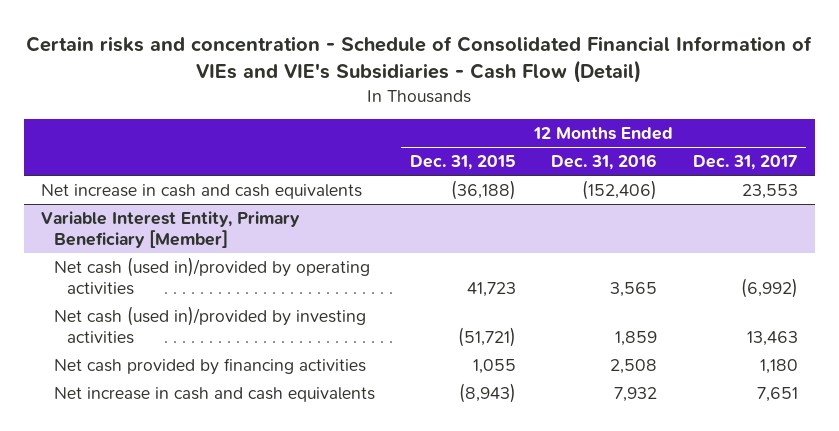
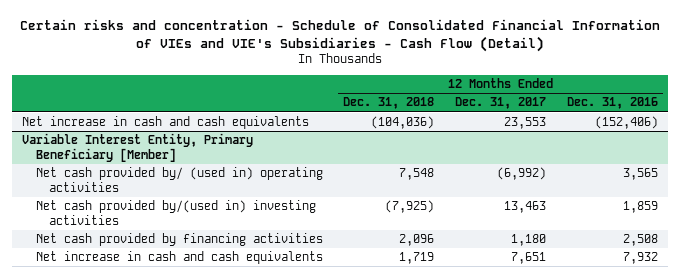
- | 12 Months Ended Dec. 31, 2015 | 12 Months Ended Dec. 31, 2016 | 12 Months Ended Dec. 31, 2017
+ | 12 Months Ended Dec. 31, 2018 | 12 Months Ended Dec. 31, 2017 | 12 Months Ended Dec. 31, 2016
@ Variable Interest Entity, Primary Beneficiary [Member]
- Net cash (used in)/provided by operating activities | 41,723 | 3,565 | (6,992)
- Net cash (used in)/provided by investing activities | (51,721) | 1,859 | 13,463
+ Net cash provided by/ (used in) operating activities | 7,548 | (6,992) | 3,565
+ Net cash provided by/(used in) investing activities | (7,925) | 13,463 | 1,859

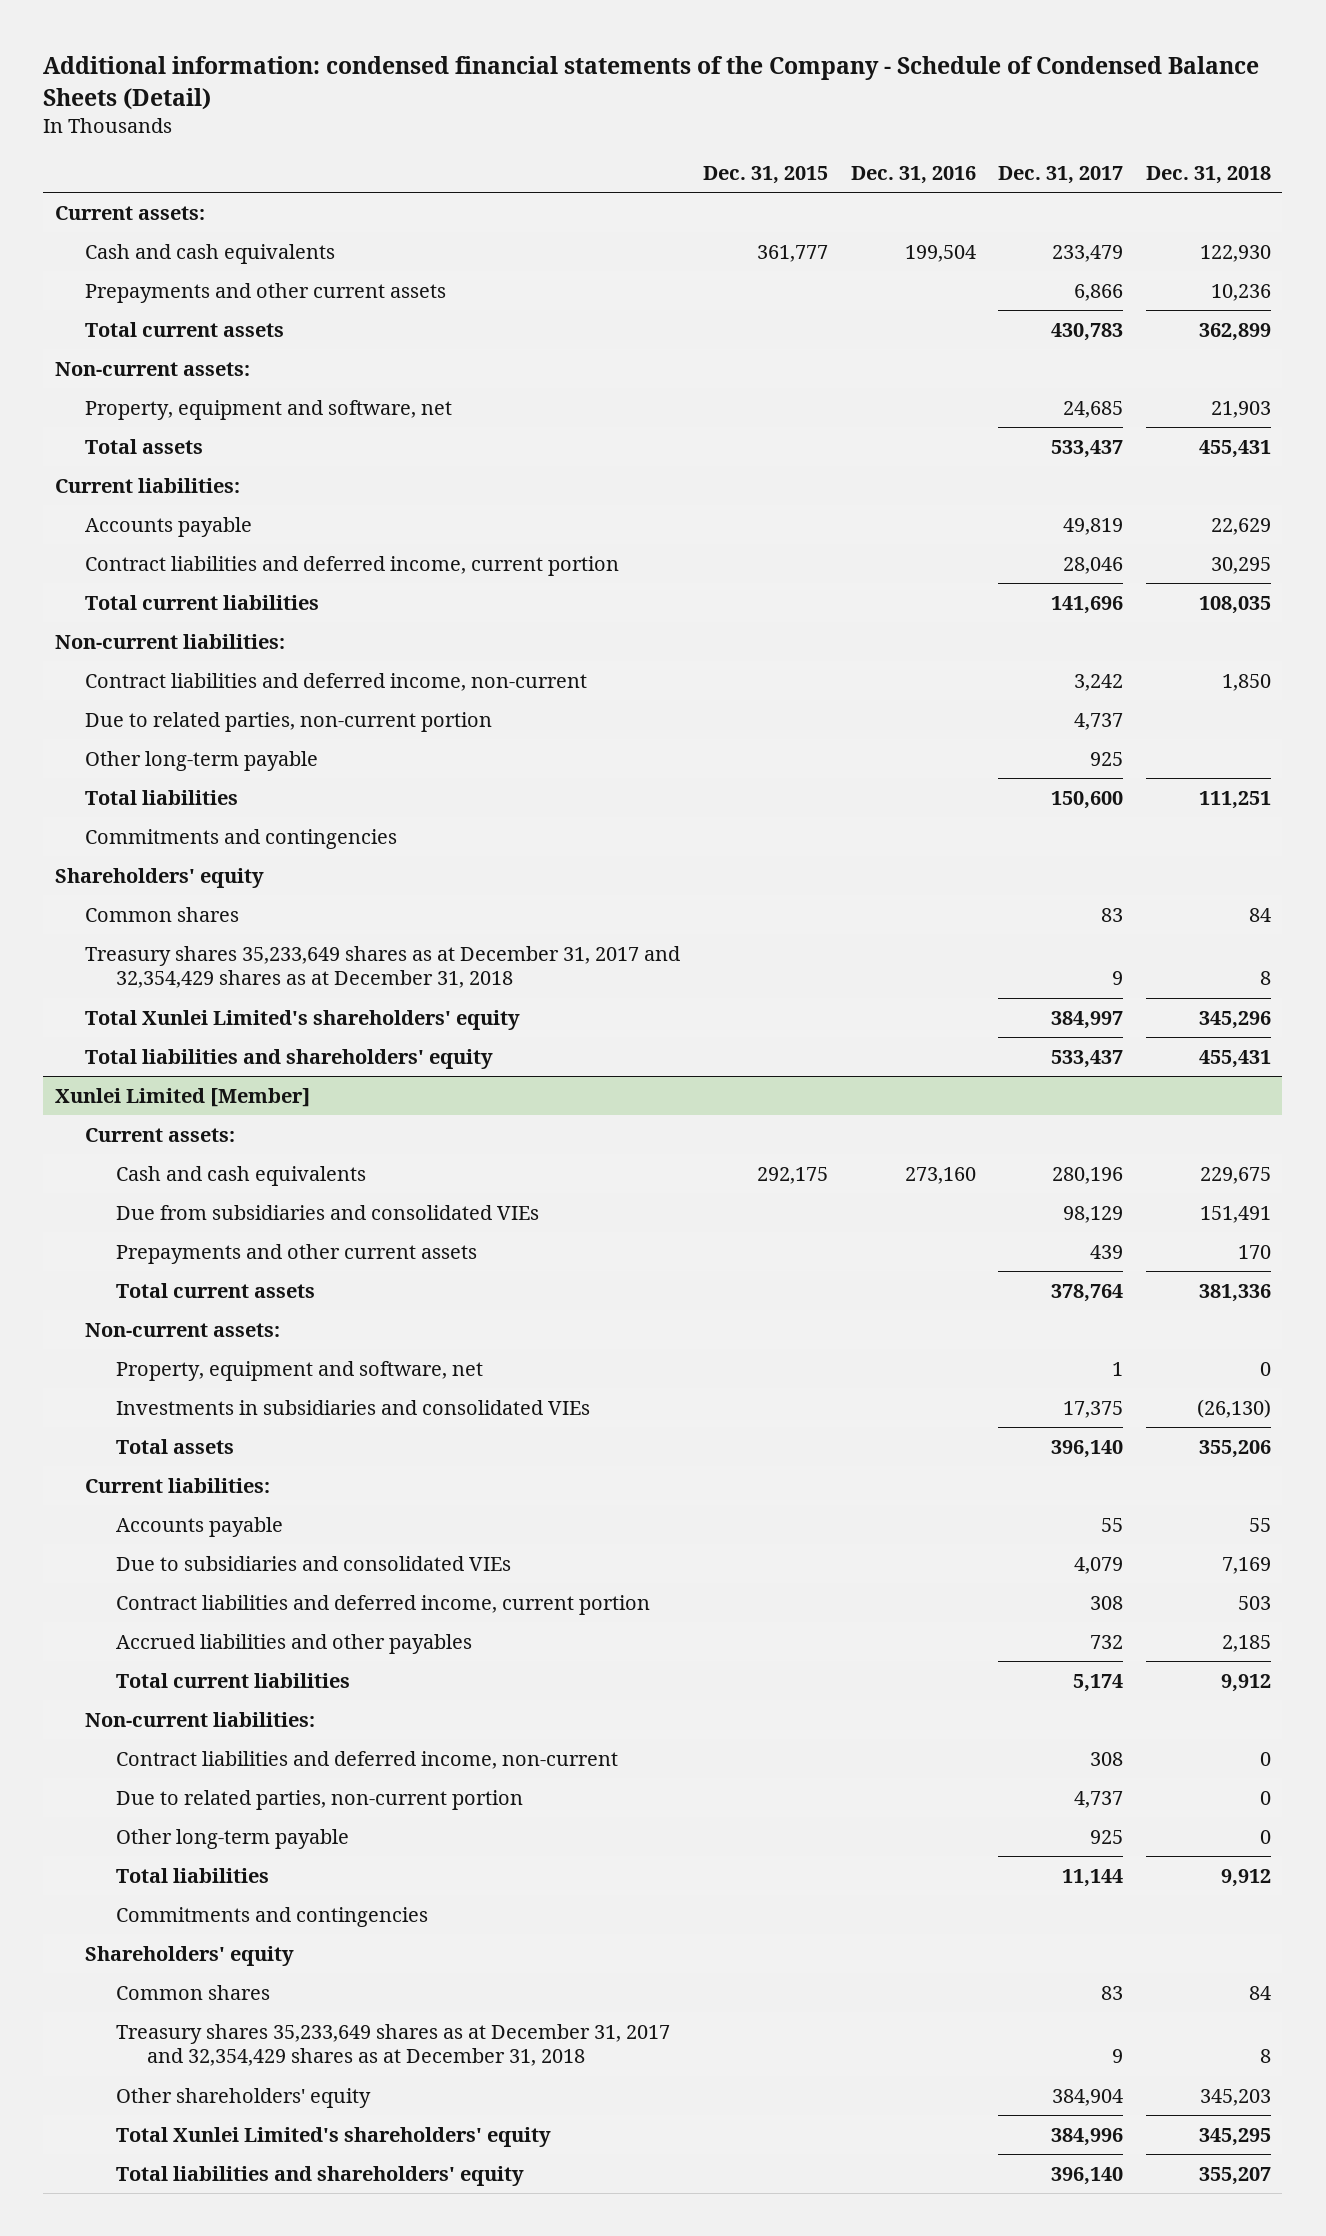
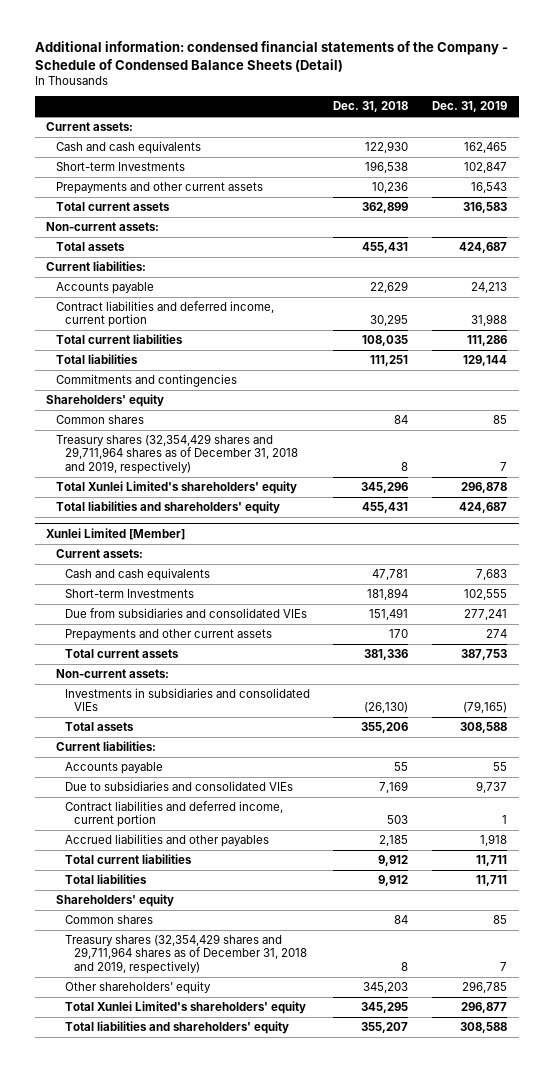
- | Dec. 31, 2015 | Dec. 31, 2016 | Dec. 31, 2017 | Dec. 31, 2018
+ | Dec. 31, 2018 | Dec. 31, 2019
+ Short-term Investments | 196,538 | 102,847
- Property, equipment and software, net | | | 24,685 | 21,903
- Non-current liabilities:
- Contract liabilities and deferred income, non-current | | | 3,242 | 1,850
- Due to related parties, non-current portion | | | 4,737 |
- Other long-term payable | | | 925 |
- Treasury shares 35,233,649 shares as at December 31, 2017 and 32,354,429 shares as at December 31, 2018 | | | 9 | 8
+ Treasury shares (32,354,429 shares and 29,711,964 shares as of December 31, 2018 and 2019, respectively) | 8 | 7
@ Xunlei Limited [Member]
- Cash and cash equivalents | 292,175 | 273,160 | 280,196 | 229,675
+ Cash and cash equivalents | 47,781 | 7,683
+ Short-term Investments | 181,894 | 102,555
- Property, equipment and software, net | | | 1 | 0
- Non-current liabilities:
- Contract liabilities and deferred income, non-current | | | 308 | 0
- Due to related parties, non-current portion | | | 4,737 | 0
- Other long-term payable | | | 925 | 0
- Commitments and contingencies
- Treasury shares 35,233,649 shares as at December 31, 2017 and 32,354,429 shares as at December 31, 2018 | | | 9 | 8
+ Treasury shares (32,354,429 shares and 29,711,964 shares as of December 31, 2018 and 2019, respectively) | 8 | 7

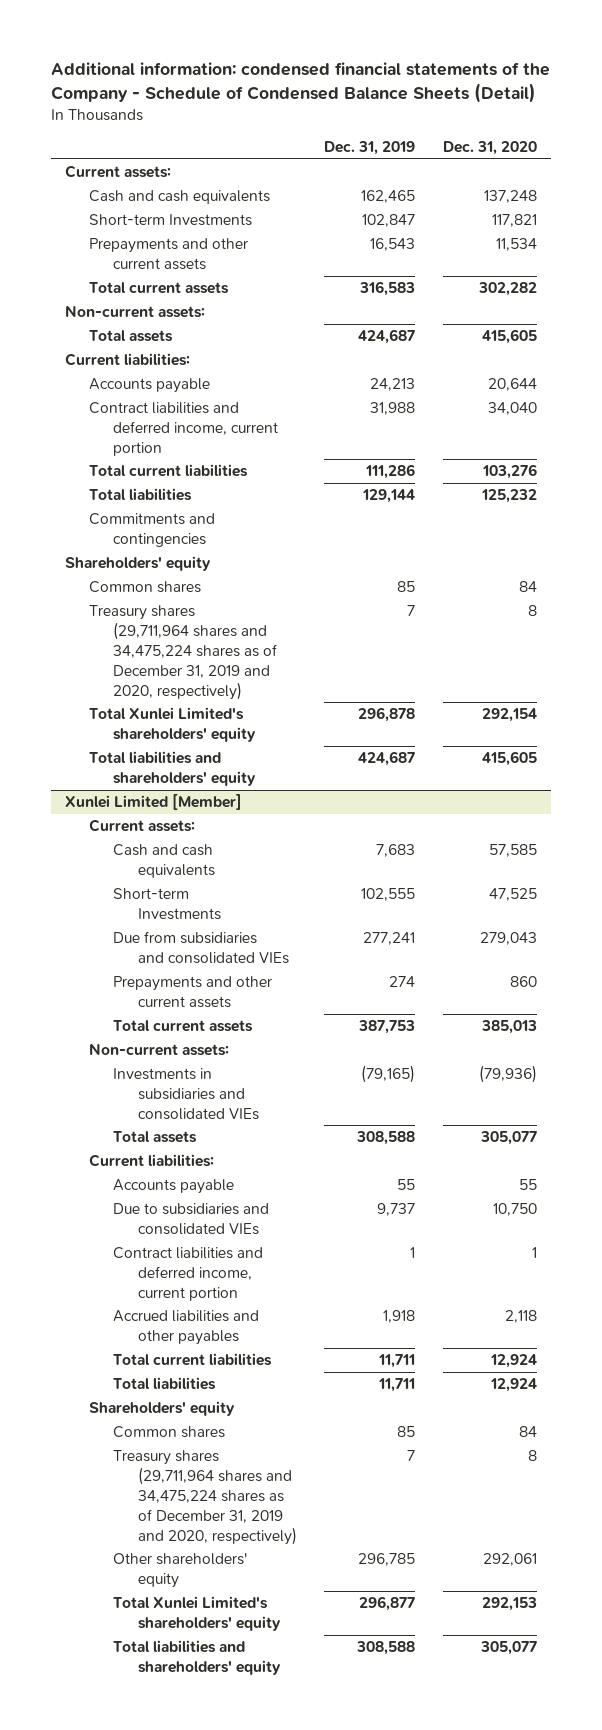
- | Dec. 31, 2018 | Dec. 31, 2019
+ | Dec. 31, 2019 | Dec. 31, 2020
- Treasury shares (32,354,429 shares and 29,711,964 shares as of December 31, 2018 and 2019, respectively) | 8 | 7
+ Treasury shares (29,711,964 shares and 34,475,224 shares as of December 31, 2019 and 2020, respectively) | 7 | 8
@ Xunlei Limited [Member]
- Treasury shares (32,354,429 shares and 29,711,964 shares as of December 31, 2018 and 2019, respectively) | 8 | 7
+ Treasury shares (29,711,964 shares and 34,475,224 shares as of December 31, 2019 and 2020, respectively) | 7 | 8

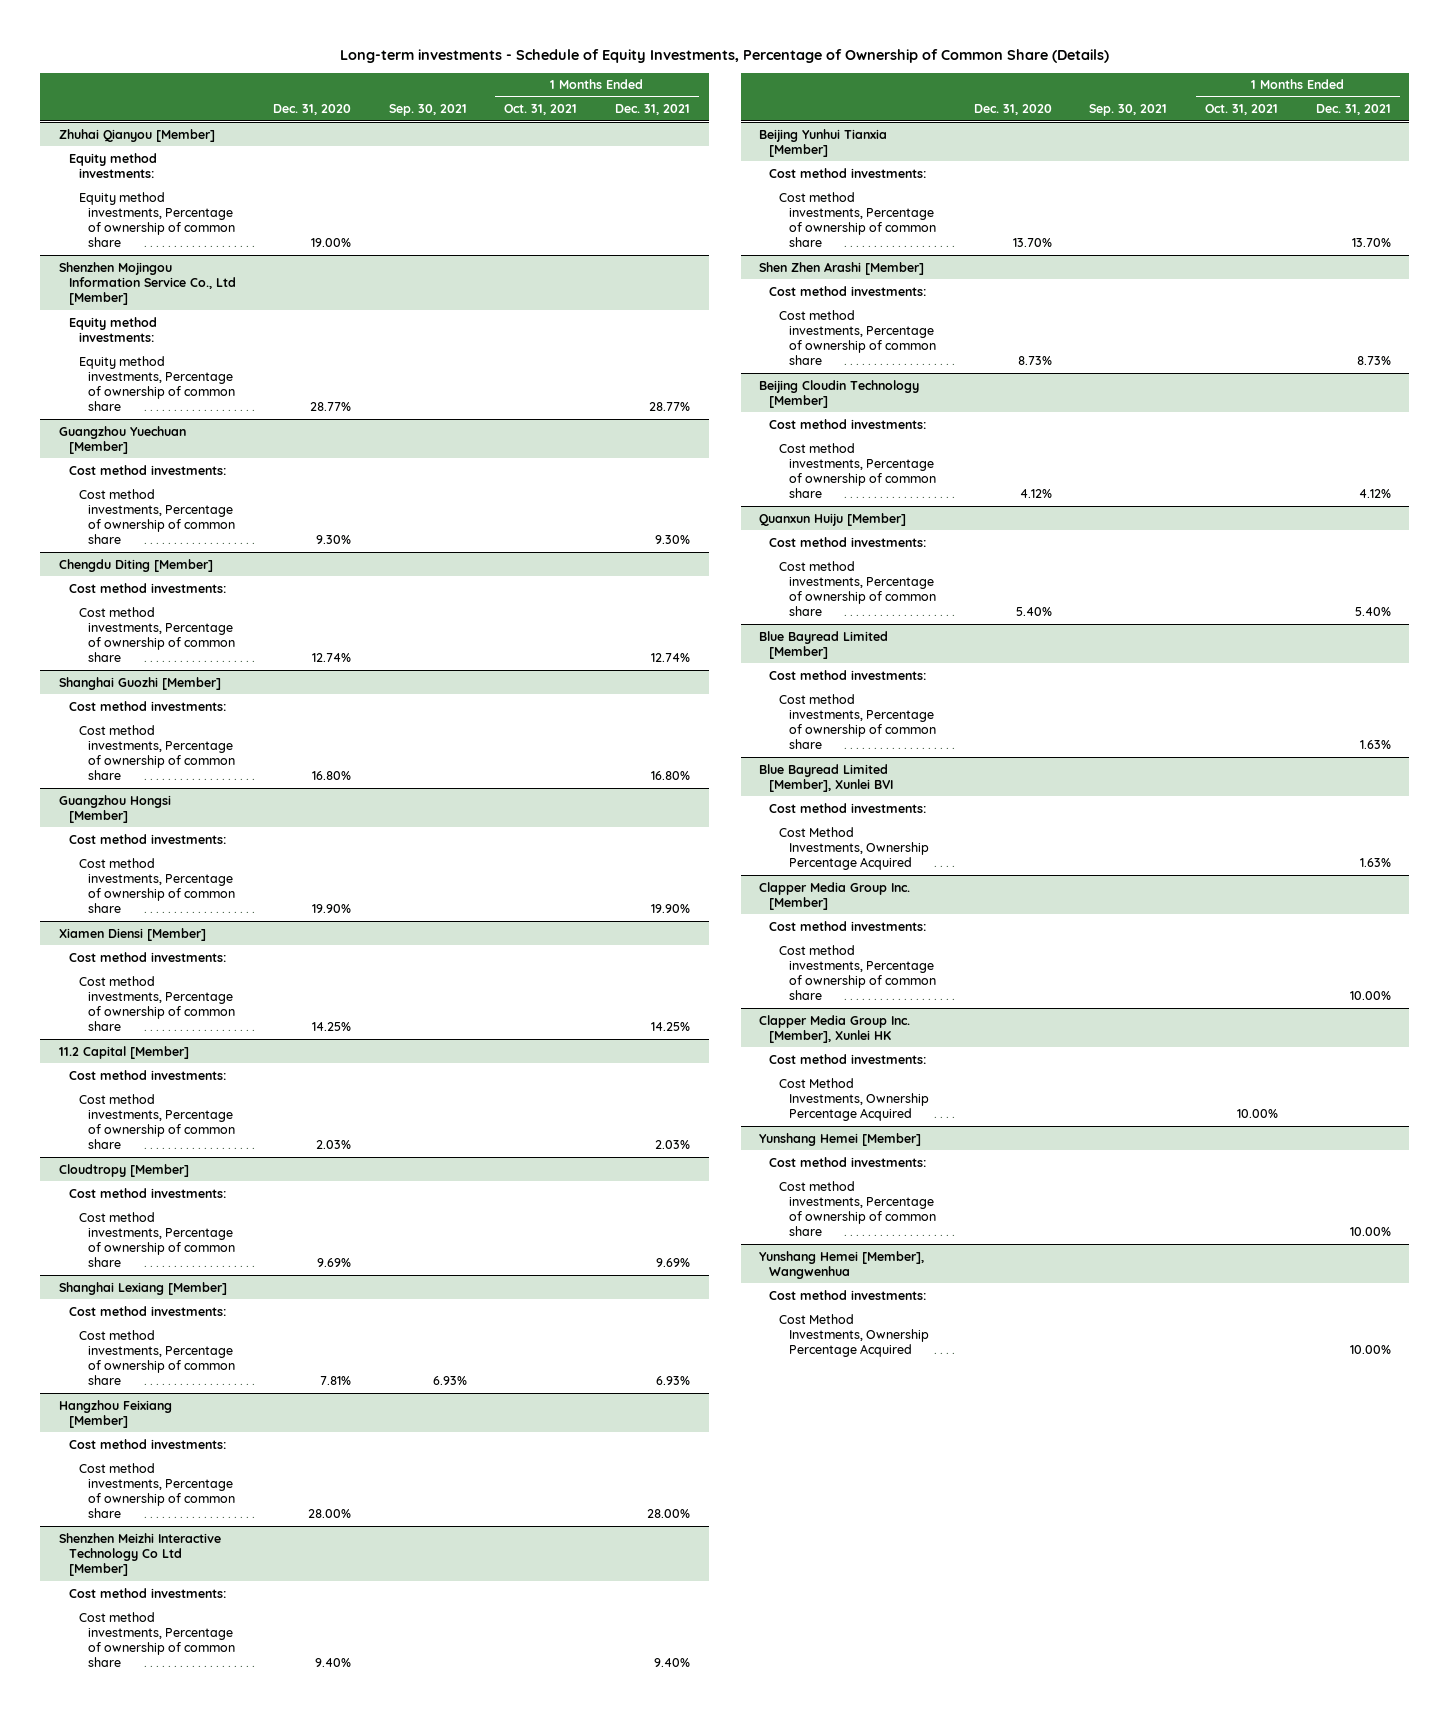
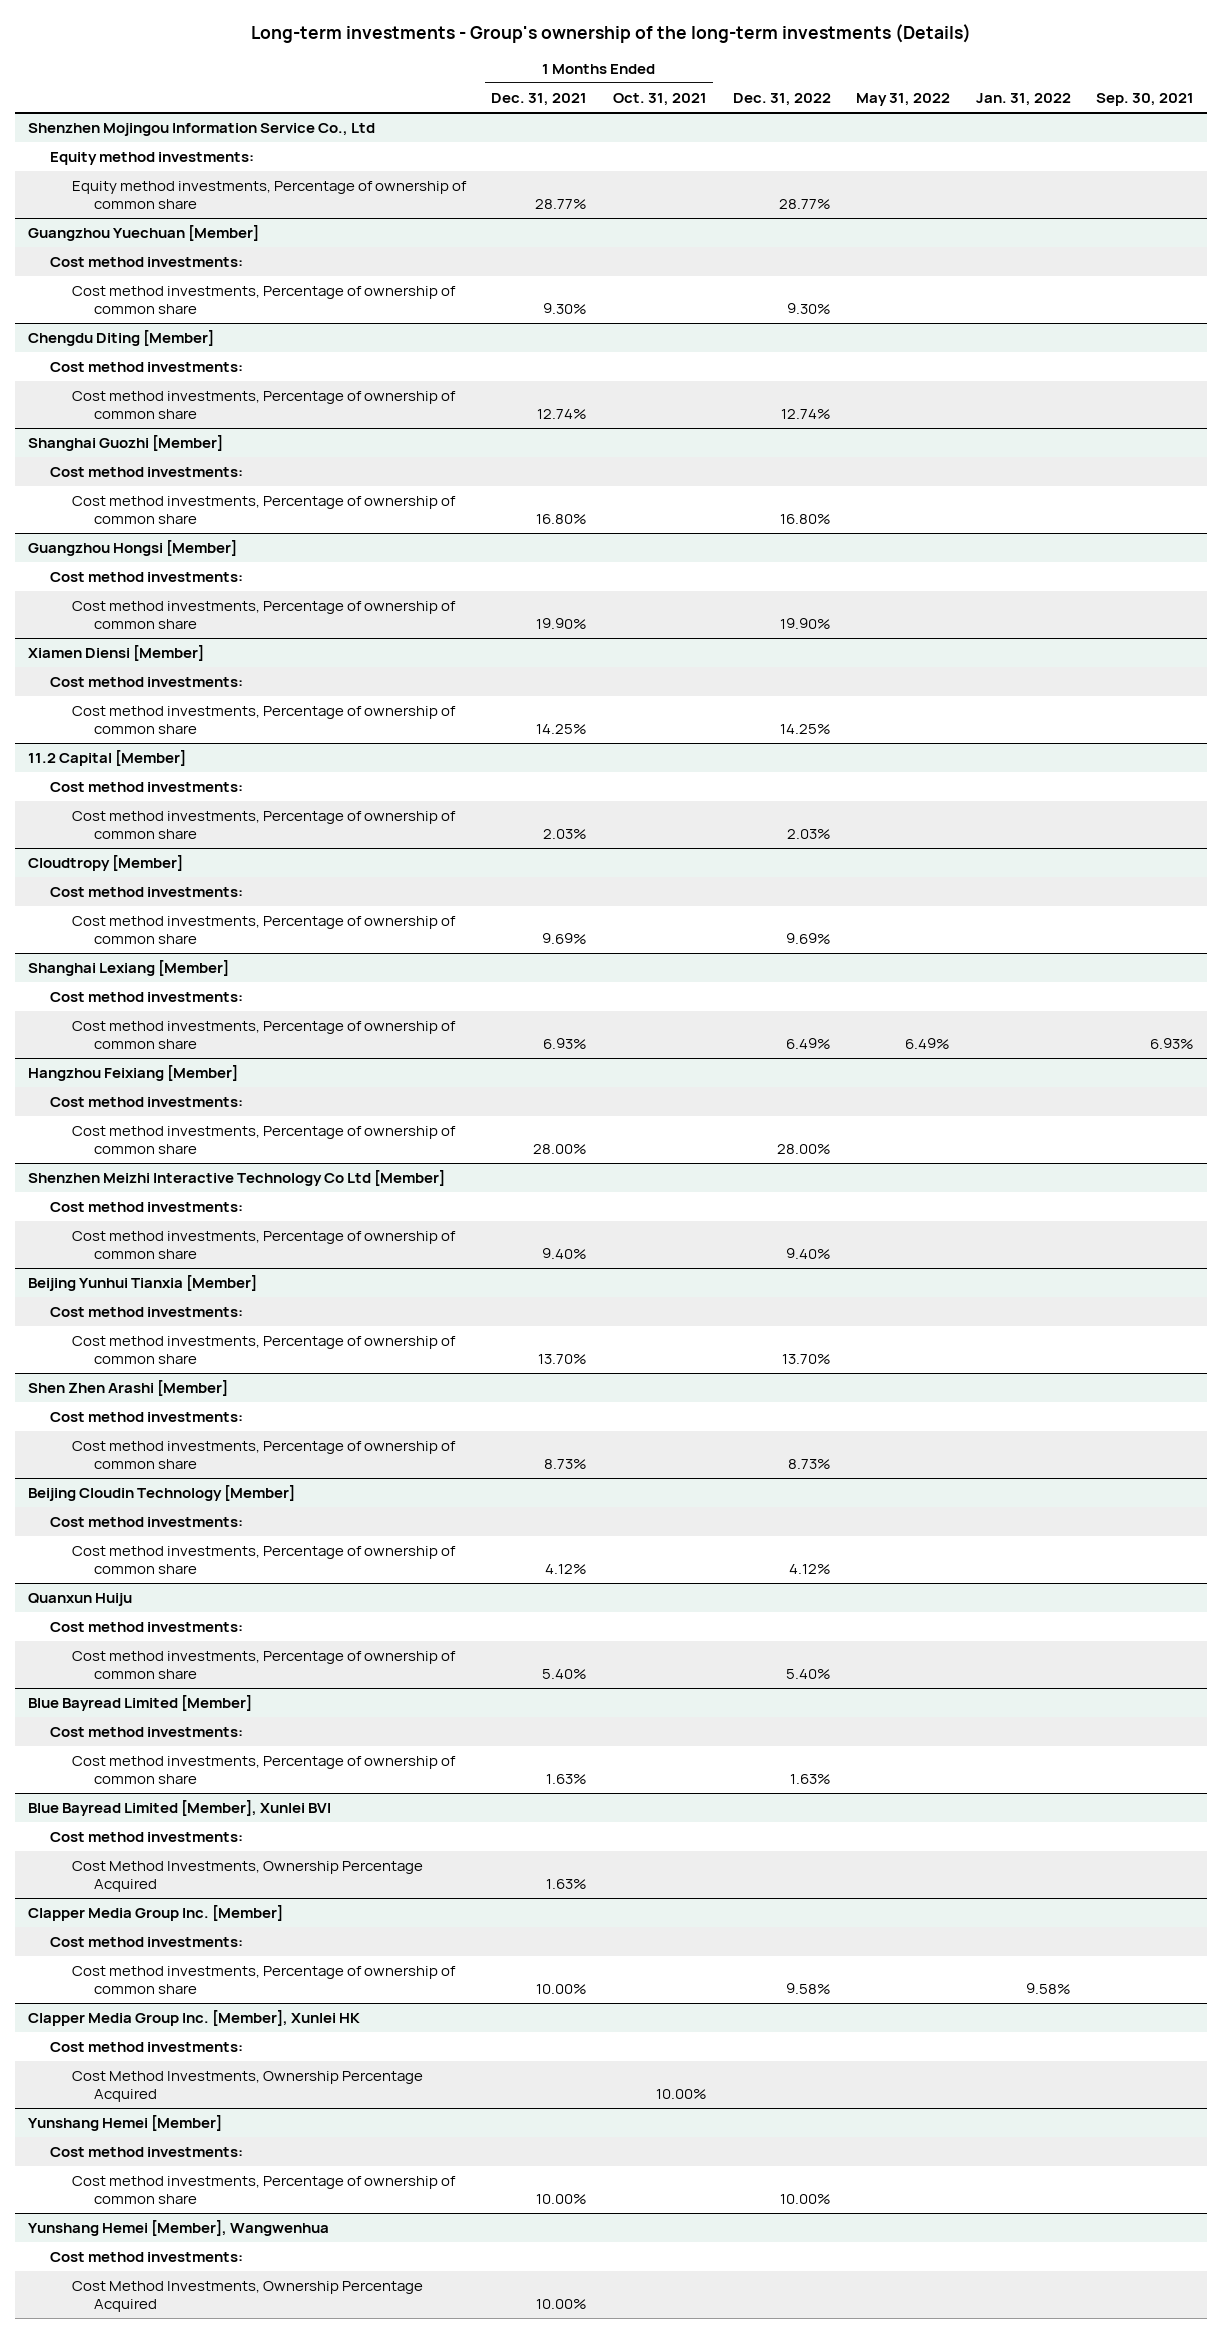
- Long-term investments - Schedule of Equity Investments, Percentage of Ownership of Common Share (Details)
+ Long-term investments - Group's ownership of the long-term investments (Details)
- | Dec. 31, 2020 | Sep. 30, 2021 | 1 Months Ended Oct. 31, 2021 | 1 Months Ended Dec. 31, 2021
+ | 1 Months Ended Dec. 31, 2021 | 1 Months Ended Oct. 31, 2021 | Dec. 31, 2022 | May 31, 2022 | Jan. 31, 2022 | Sep. 30, 2021
- Zhuhai Qianyou [Member]
- Equity method investments:
- Equity method investments, Percentage of ownership of common share | 19.00% | | |
- Shenzhen Mojingou Information Service Co., Ltd [Member]
+ Shenzhen Mojingou Information Service Co., Ltd
- Quanxun Huiju [Member]
+ Quanxun Huiju

